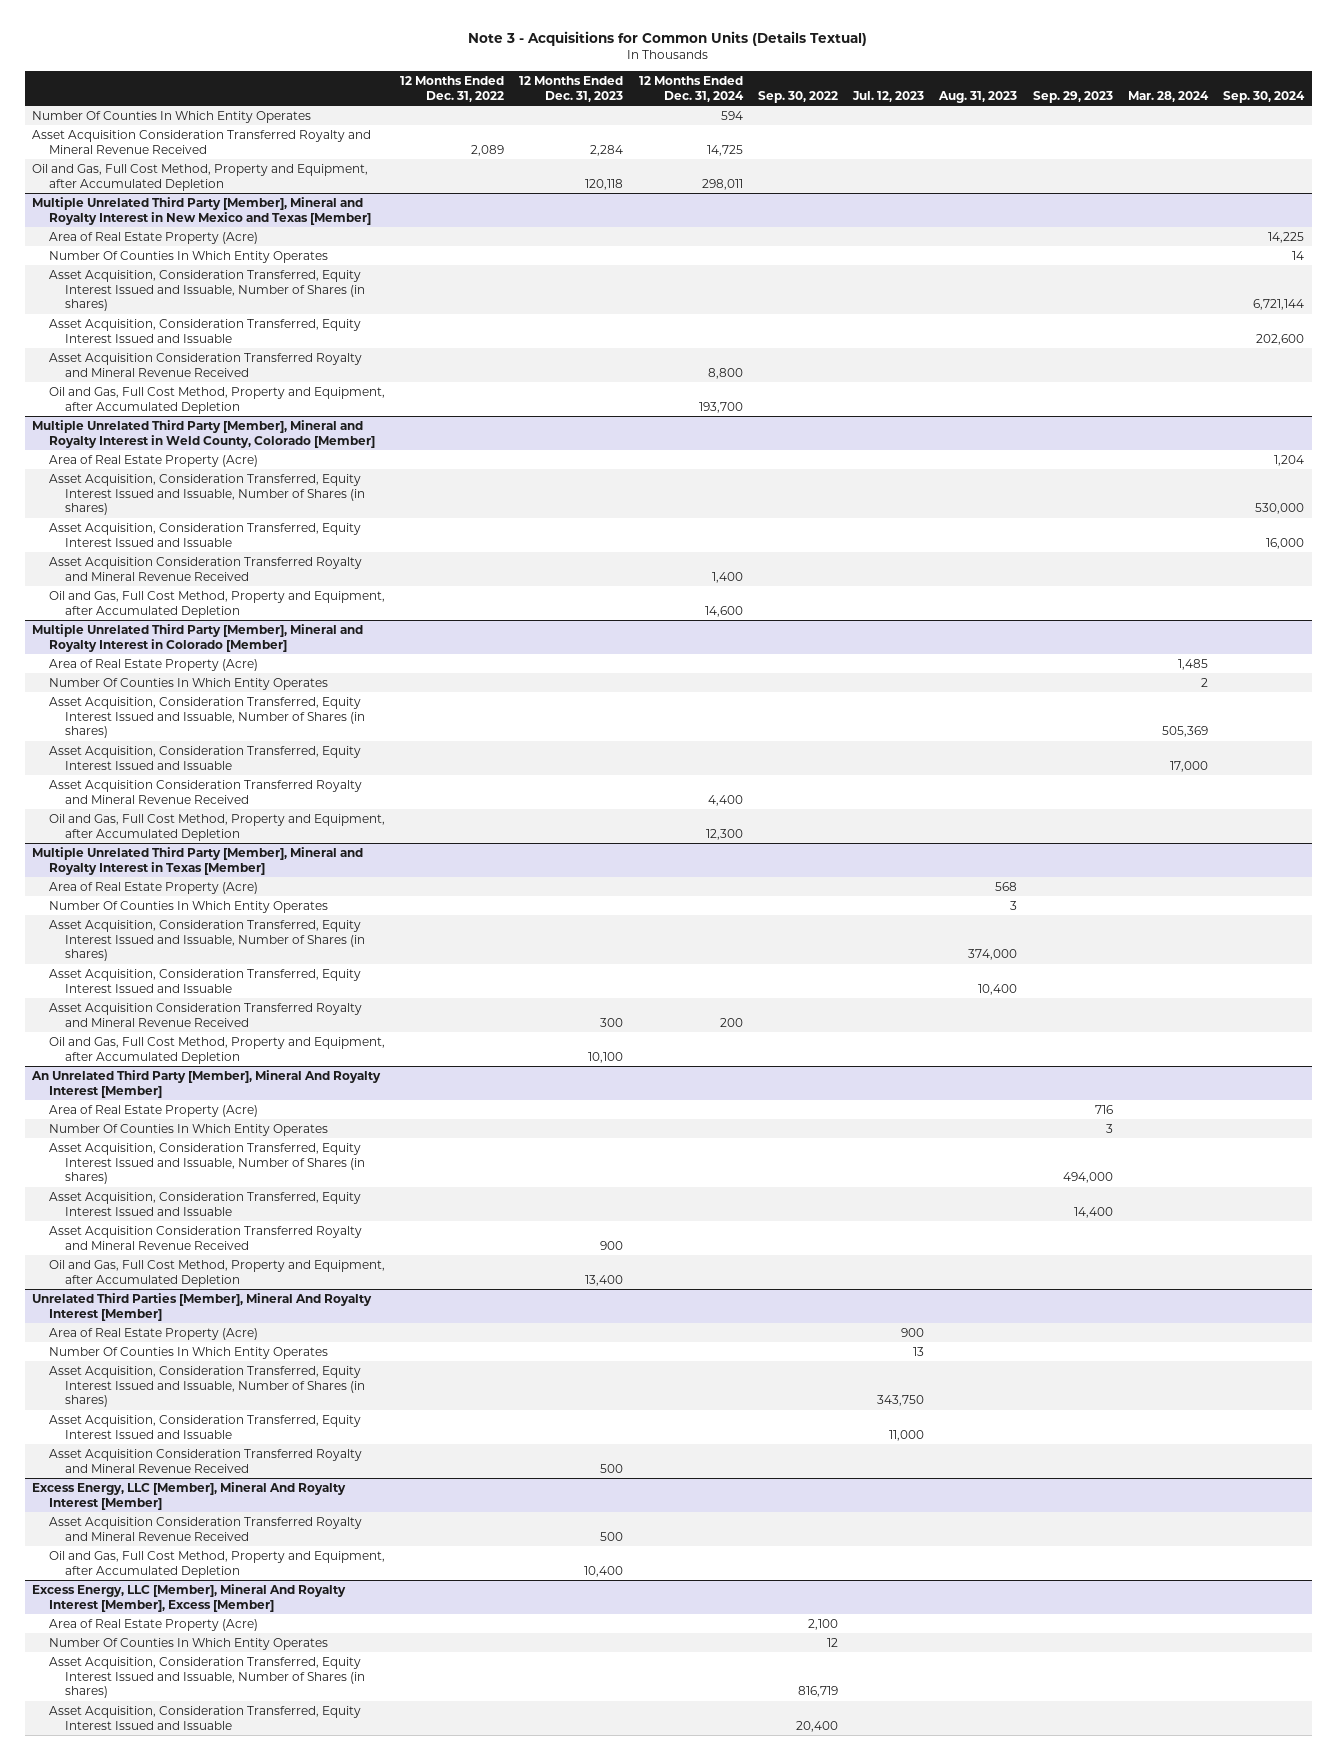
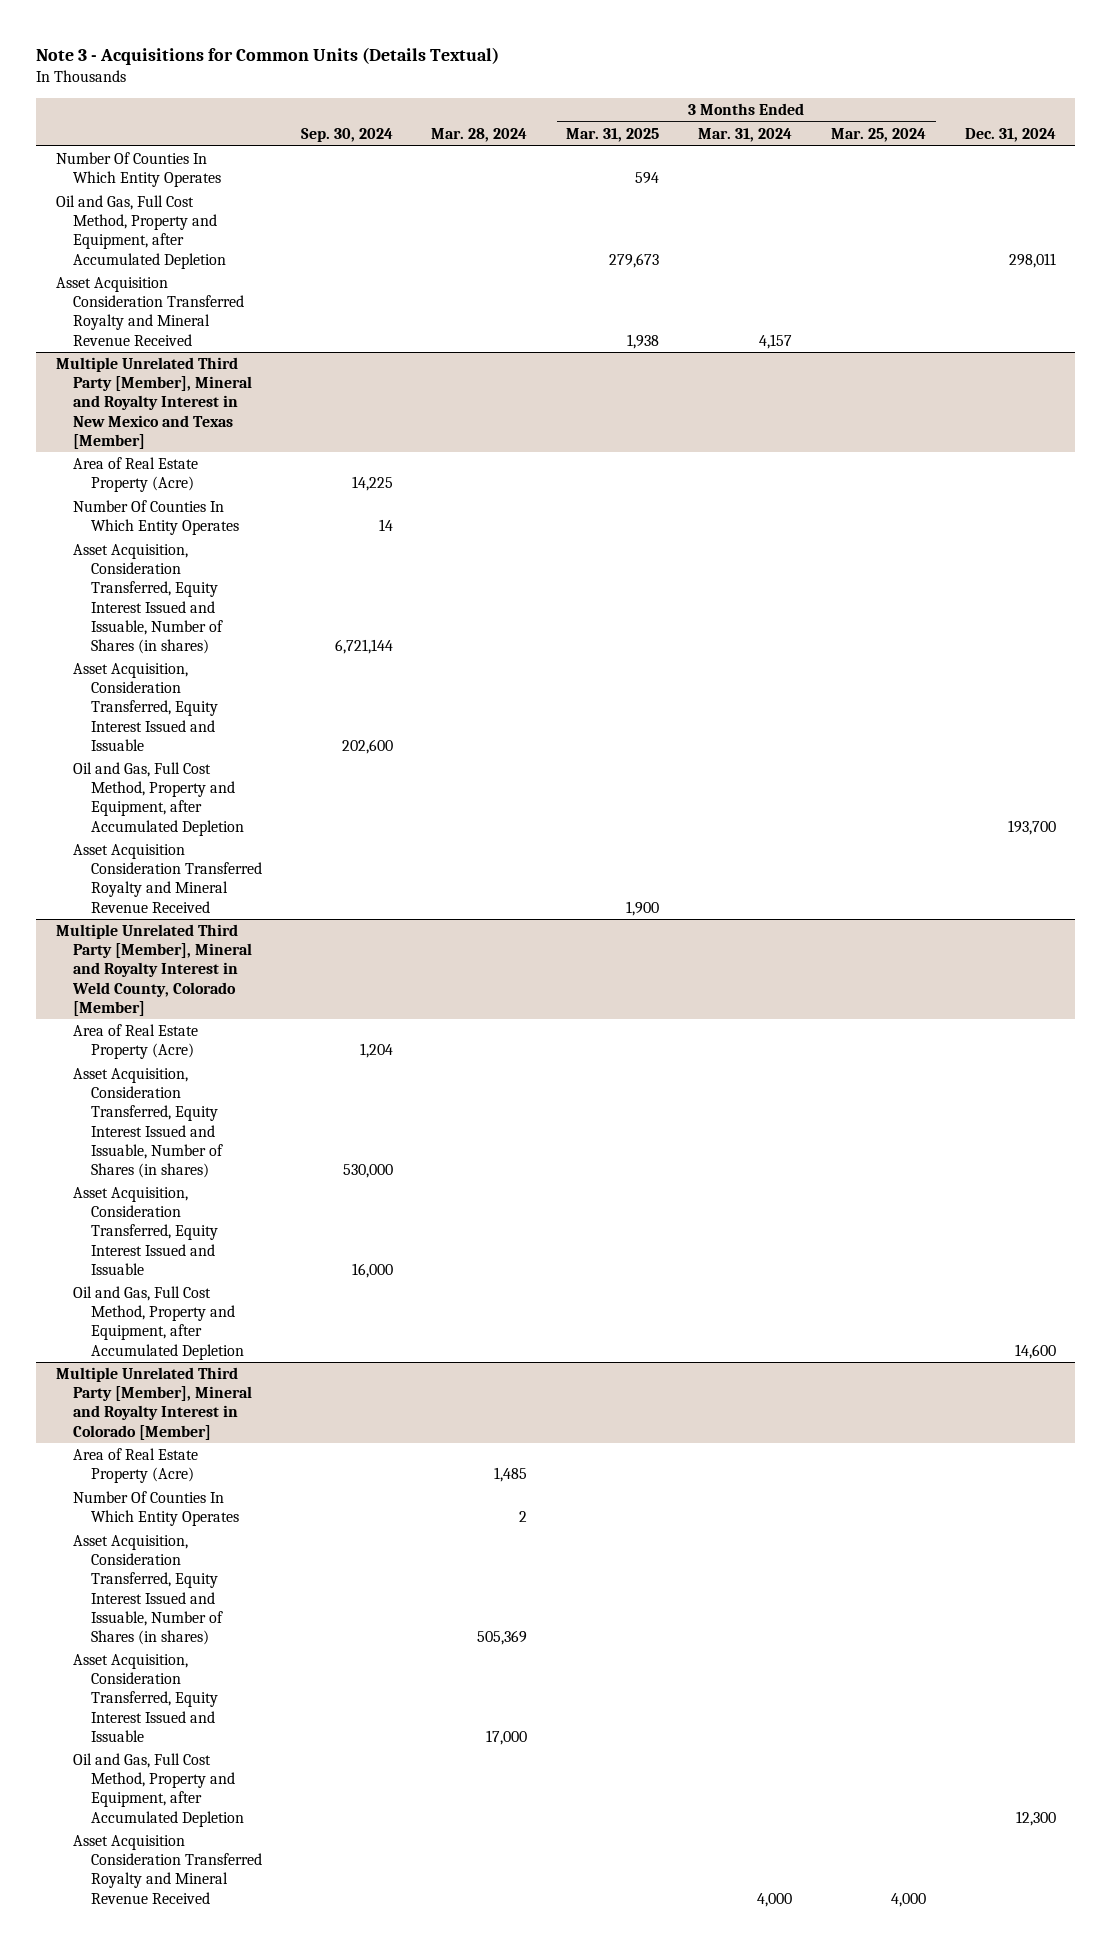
- | 12 Months Ended Dec. 31, 2022 | 12 Months Ended Dec. 31, 2023 | 12 Months Ended Dec. 31, 2024 | Sep. 30, 2022 | Jul. 12, 2023 | Aug. 31, 2023 | Sep. 29, 2023 | Mar. 28, 2024 | Sep. 30, 2024
+ | Sep. 30, 2024 | Mar. 28, 2024 | 3 Months Ended Mar. 31, 2025 | 3 Months Ended Mar. 31, 2024 | 3 Months Ended Mar. 25, 2024 | Dec. 31, 2024
moved down: Asset Acquisition Consideration Transferred Royalty and Mineral Revenue Received | | | 1,938 | 4,157 | |
@ Multiple Unrelated Third Party [Member], Mineral and Royalty Interest in New Mexico and Texas [Member]
moved down: Asset Acquisition Consideration Transferred Royalty and Mineral Revenue Received | | | 1,900 | | |
@ Multiple Unrelated Third Party [Member], Mineral and Royalty Interest in Weld County, Colorado [Member]
- Asset Acquisition Consideration Transferred Royalty and Mineral Revenue Received | | | 1,400 | | | | | |
- Multiple Unrelated Third Party [Member], Mineral and Royalty Interest in Texas [Member]
- Area of Real Estate Property (Acre) | | | | | | 568 | | |
- Number Of Counties In Which Entity Operates | | | | | | 3 | | |
- Asset Acquisition, Consideration Transferred, Equity Interest Issued and Issuable, Number of Shares (in shares) | | | | | | 374,000 | | |
- Asset Acquisition, Consideration Transferred, Equity Interest Issued and Issuable | | | | | | 10,400 | | |
- Asset Acquisition Consideration Transferred Royalty and Mineral Revenue Received | | 300 | 200 | | | | | |
- Oil and Gas, Full Cost Method, Property and Equipment, after Accumulated Depletion | | 10,100 | | | | | | |
- An Unrelated Third Party [Member], Mineral And Royalty Interest [Member]
- Area of Real Estate Property (Acre) | | | | | | | 716 | |
- Number Of Counties In Which Entity Operates | | | | | | | 3 | |
- Asset Acquisition, Consideration Transferred, Equity Interest Issued and Issuable, Number of Shares (in shares) | | | | | | | 494,000 | |
- Asset Acquisition, Consideration Transferred, Equity Interest Issued and Issuable | | | | | | | 14,400 | |
- Asset Acquisition Consideration Transferred Royalty and Mineral Revenue Received | | 900 | | | | | | |
- Oil and Gas, Full Cost Method, Property and Equipment, after Accumulated Depletion | | 13,400 | | | | | | |
- Unrelated Third Parties [Member], Mineral And Royalty Interest [Member]
- Area of Real Estate Property (Acre) | | | | | 900 | | | |
- Number Of Counties In Which Entity Operates | | | | | 13 | | | |
- Asset Acquisition, Consideration Transferred, Equity Interest Issued and Issuable, Number of Shares (in shares) | | | | | 343,750 | | | |
- Asset Acquisition, Consideration Transferred, Equity Interest Issued and Issuable | | | | | 11,000 | | | |
- Asset Acquisition Consideration Transferred Royalty and Mineral Revenue Received | | 500 | | | | | | |
- Excess Energy, LLC [Member], Mineral And Royalty Interest [Member]
- Asset Acquisition Consideration Transferred Royalty and Mineral Revenue Received | | 500 | | | | | | |
- Oil and Gas, Full Cost Method, Property and Equipment, after Accumulated Depletion | | 10,400 | | | | | | |
- Excess Energy, LLC [Member], Mineral And Royalty Interest [Member], Excess [Member]
- Area of Real Estate Property (Acre) | | | | 2,100 | | | | |
- Number Of Counties In Which Entity Operates | | | | 12 | | | | |
- Asset Acquisition, Consideration Transferred, Equity Interest Issued and Issuable, Number of Shares (in shares) | | | | 816,719 | | | | |
- Asset Acquisition, Consideration Transferred, Equity Interest Issued and Issuable | | | | 20,400 | | | | |
@ Multiple Unrelated Third Party [Member], Mineral and Royalty Interest in Colorado [Member]
moved down: Asset Acquisition Consideration Transferred Royalty and Mineral Revenue Received | | | | 4,000 | 4,000 |

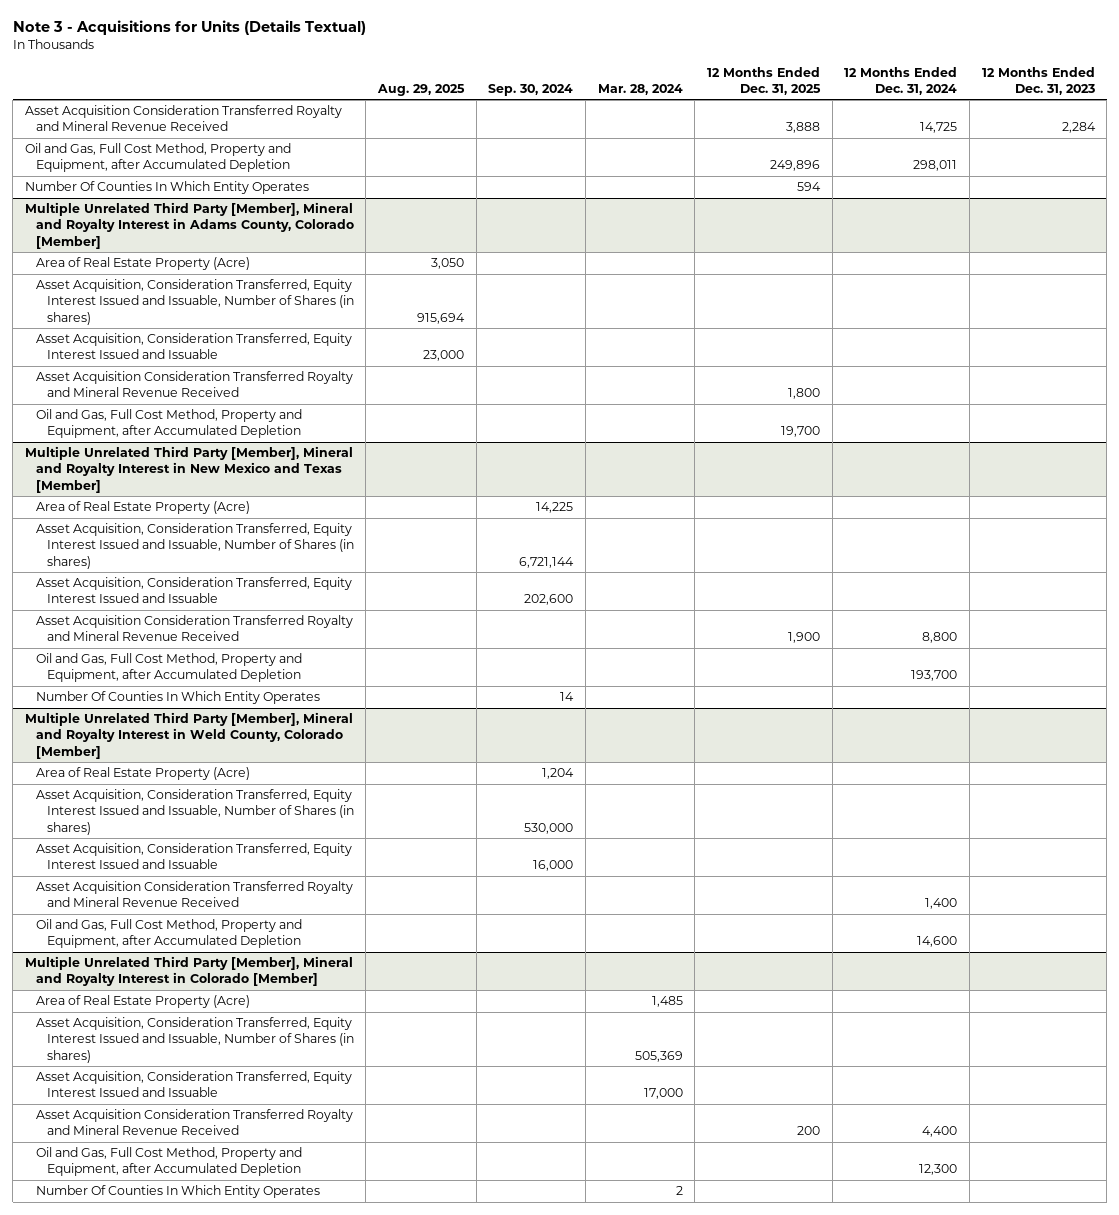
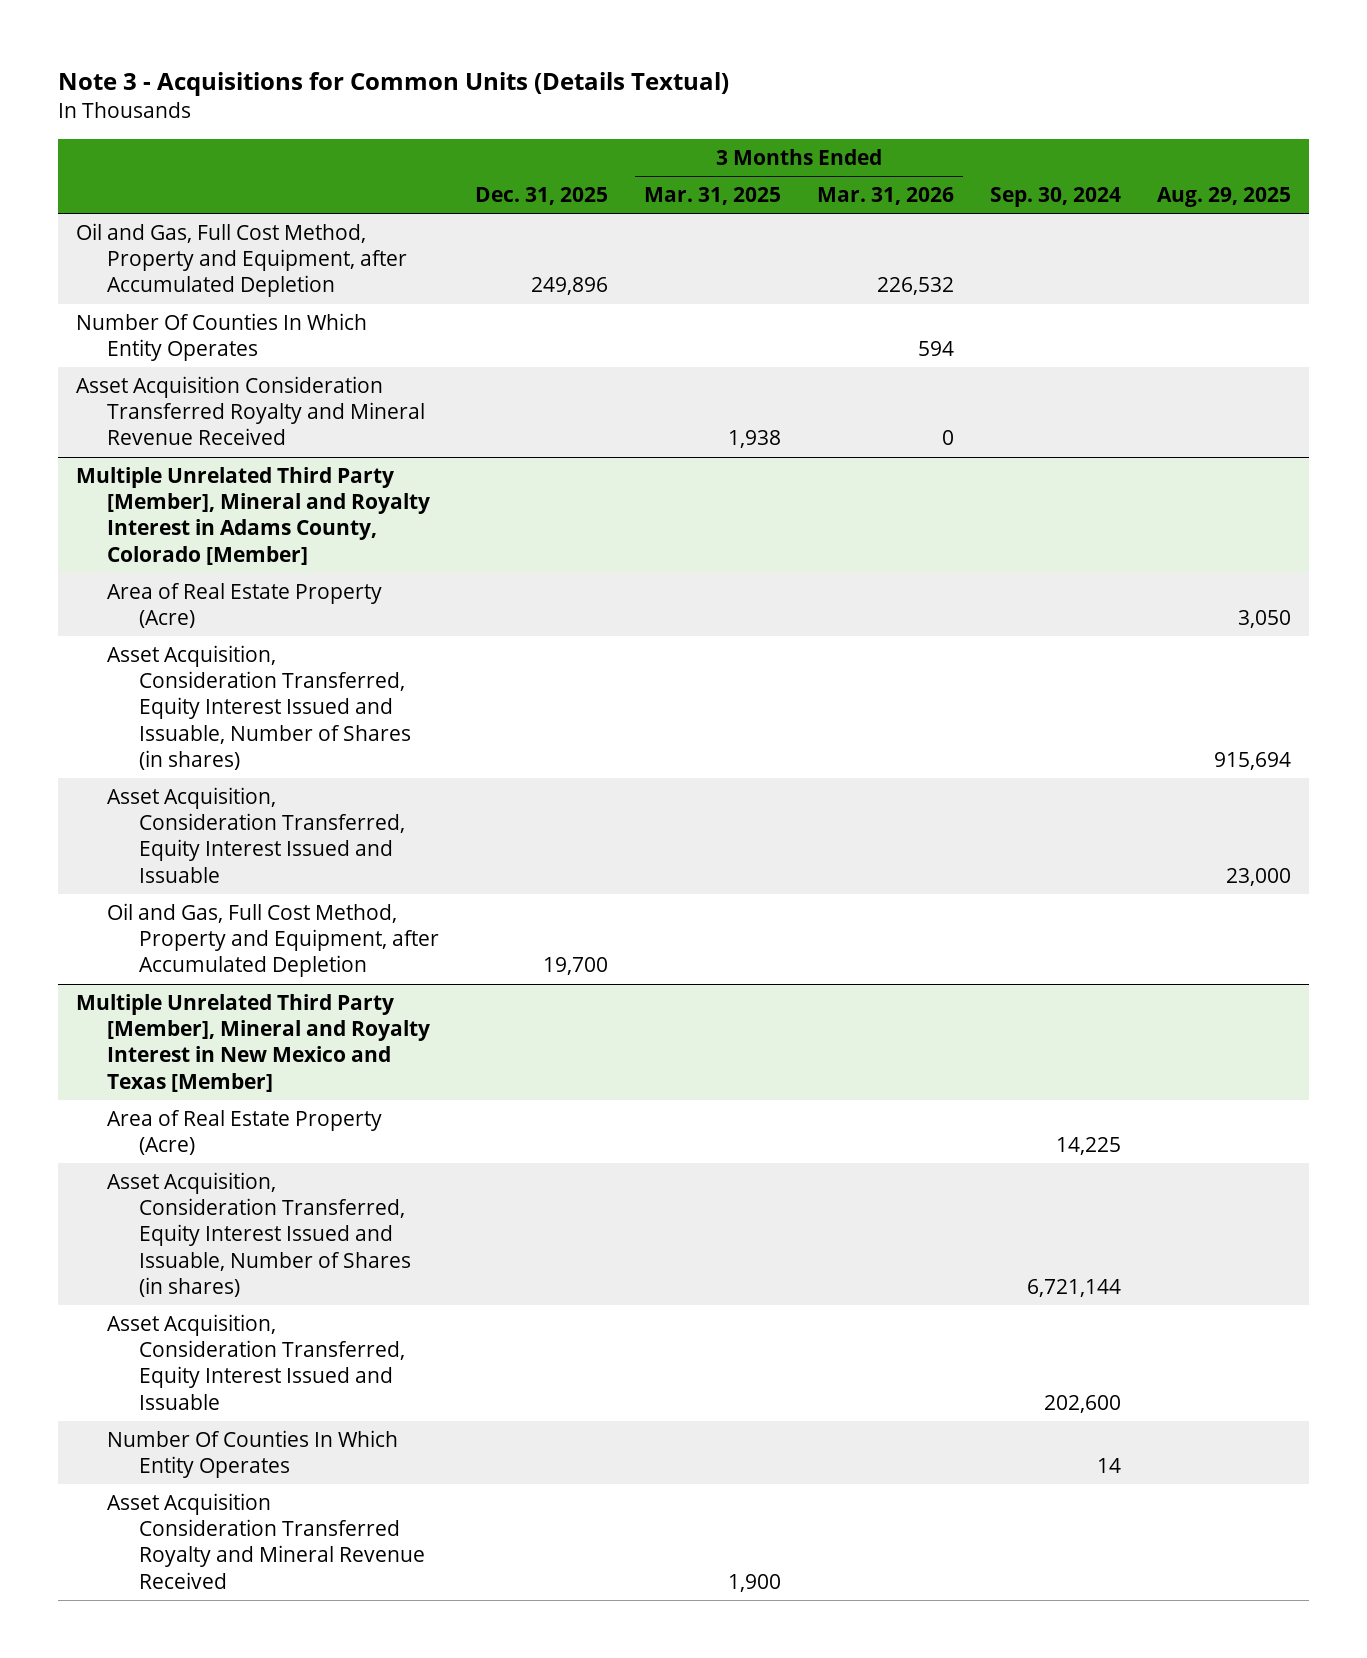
- Note 3 - Acquisitions for Units (Details Textual)
+ Note 3 - Acquisitions for Common Units (Details Textual)
- | Aug. 29, 2025 | Sep. 30, 2024 | Mar. 28, 2024 | 12 Months Ended Dec. 31, 2025 | 12 Months Ended Dec. 31, 2024 | 12 Months Ended Dec. 31, 2023
+ | Dec. 31, 2025 | 3 Months Ended Mar. 31, 2025 | 3 Months Ended Mar. 31, 2026 | Sep. 30, 2024 | Aug. 29, 2025
moved down: Asset Acquisition Consideration Transferred Royalty and Mineral Revenue Received | | 1,938 | 0 | |
@ Multiple Unrelated Third Party [Member], Mineral and Royalty Interest in Adams County, Colorado [Member]
- Asset Acquisition Consideration Transferred Royalty and Mineral Revenue Received | | | | 1,800 | |
@ Multiple Unrelated Third Party [Member], Mineral and Royalty Interest in New Mexico and Texas [Member]
- Oil and Gas, Full Cost Method, Property and Equipment, after Accumulated Depletion | | | | | 193,700 |
- Multiple Unrelated Third Party [Member], Mineral and Royalty Interest in Weld County, Colorado [Member]
- Area of Real Estate Property (Acre) | | 1,204 | | | |
- Asset Acquisition, Consideration Transferred, Equity Interest Issued and Issuable, Number of Shares (in shares) | | 530,000 | | | |
- Asset Acquisition, Consideration Transferred, Equity Interest Issued and Issuable | | 16,000 | | | |
- Asset Acquisition Consideration Transferred Royalty and Mineral Revenue Received | | | | | 1,400 |
- Oil and Gas, Full Cost Method, Property and Equipment, after Accumulated Depletion | | | | | 14,600 |
- Multiple Unrelated Third Party [Member], Mineral and Royalty Interest in Colorado [Member]
- Area of Real Estate Property (Acre) | | | 1,485 | | |
- Asset Acquisition, Consideration Transferred, Equity Interest Issued and Issuable, Number of Shares (in shares) | | | 505,369 | | |
- Asset Acquisition, Consideration Transferred, Equity Interest Issued and Issuable | | | 17,000 | | |
- Asset Acquisition Consideration Transferred Royalty and Mineral Revenue Received | | | | 200 | 4,400 |
- Oil and Gas, Full Cost Method, Property and Equipment, after Accumulated Depletion | | | | | 12,300 |
- Number Of Counties In Which Entity Operates | | | 2 | | |
@ Multiple Unrelated Third Party [Member], Mineral and Royalty Interest in New Mexico and Texas [Member]
moved down: Asset Acquisition Consideration Transferred Royalty and Mineral Revenue Received | | 1,900 | | |

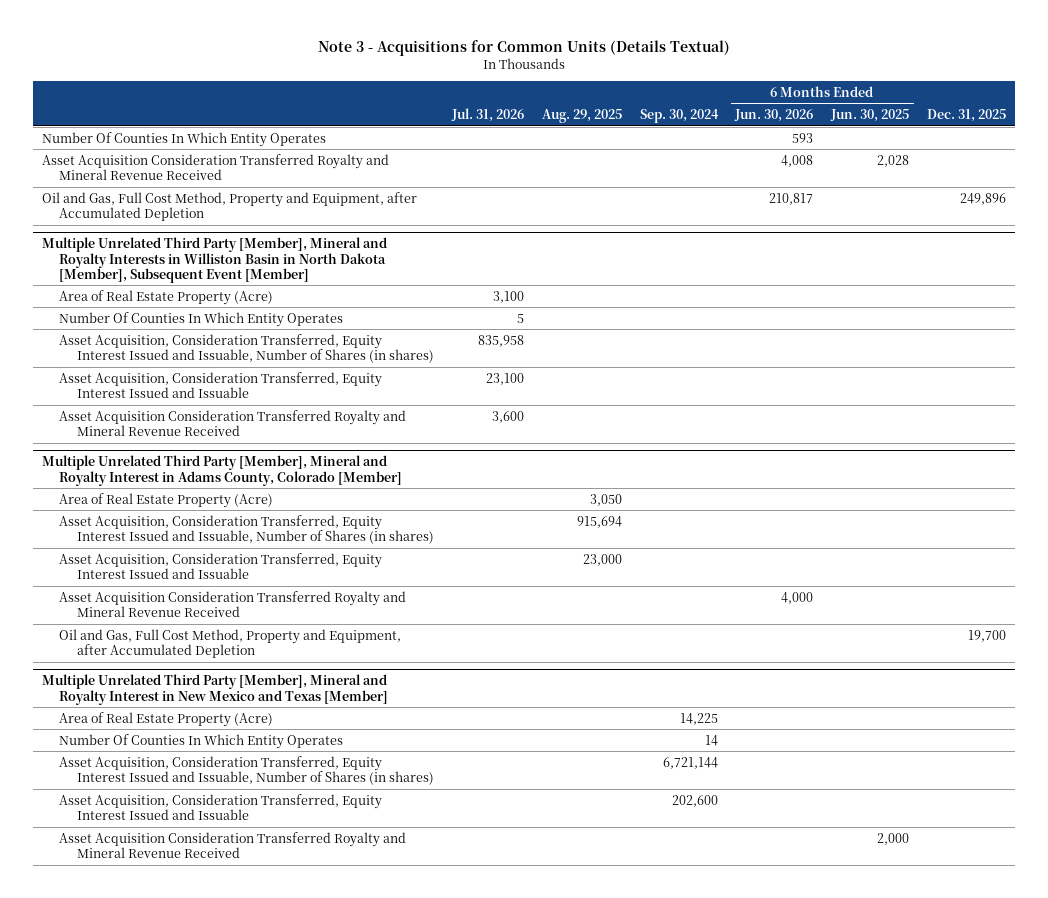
- | Dec. 31, 2025 | 3 Months Ended Mar. 31, 2025 | 3 Months Ended Mar. 31, 2026 | Sep. 30, 2024 | Aug. 29, 2025
+ | Jul. 31, 2026 | Aug. 29, 2025 | Sep. 30, 2024 | 6 Months Ended Jun. 30, 2026 | 6 Months Ended Jun. 30, 2025 | Dec. 31, 2025
moved down: Oil and Gas, Full Cost Method, Property and Equipment, after Accumulated Depletion | | | | 210,817 | | 249,896
+ Multiple Unrelated Third Party [Member], Mineral and Royalty Interests in Williston Basin in North Dakota [Member], Subsequent Event [Member]
+ Area of Real Estate Property (Acre) | 3,100 | | | | |
+ Number Of Counties In Which Entity Operates | 5 | | | | |
+ Asset Acquisition, Consideration Transferred, Equity Interest Issued and Issuable, Number of Shares (in shares) | 835,958 | | | | |
+ Asset Acquisition, Consideration Transferred, Equity Interest Issued and Issuable | 23,100 | | | | |
+ Asset Acquisition Consideration Transferred Royalty and Mineral Revenue Received | 3,600 | | | | |
@ Multiple Unrelated Third Party [Member], Mineral and Royalty Interest in Adams County, Colorado [Member]
+ Asset Acquisition Consideration Transferred Royalty and Mineral Revenue Received | | | | 4,000 | |
@ Multiple Unrelated Third Party [Member], Mineral and Royalty Interest in New Mexico and Texas [Member]
moved up: Number Of Counties In Which Entity Operates | | | 14 | | |

